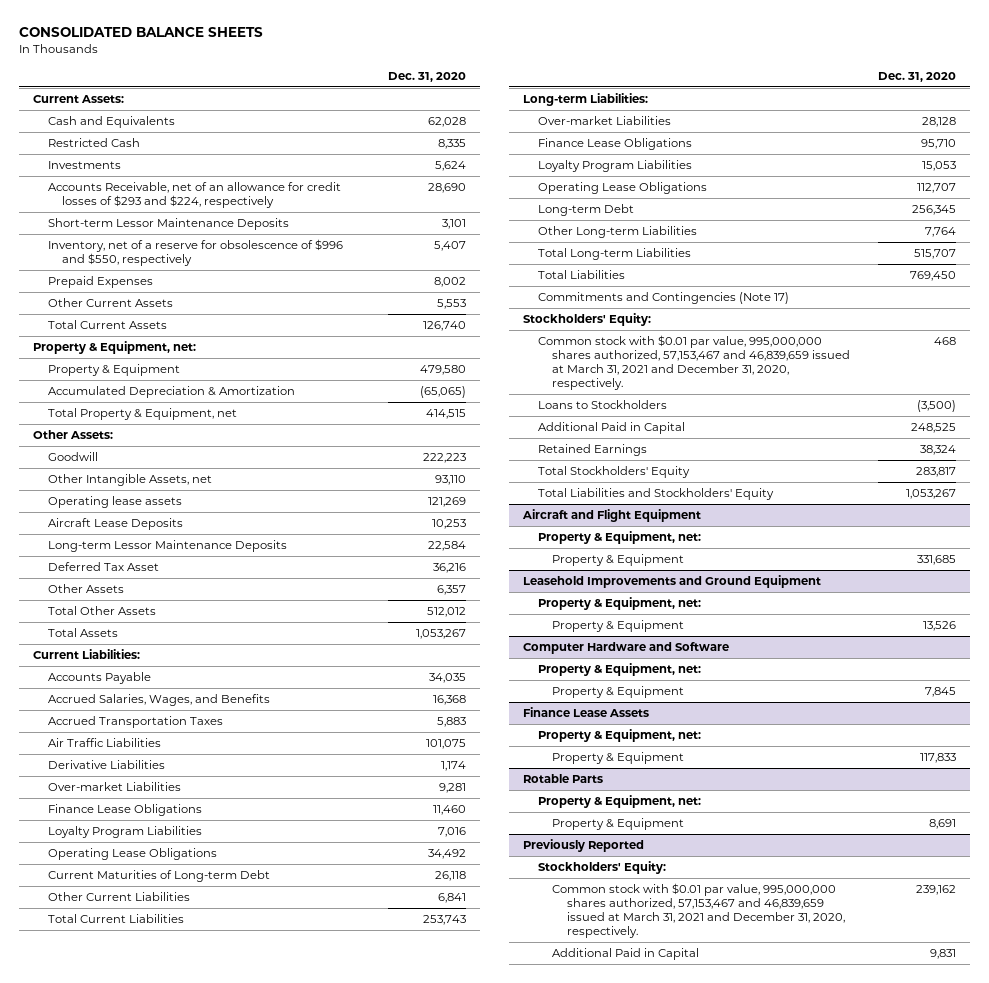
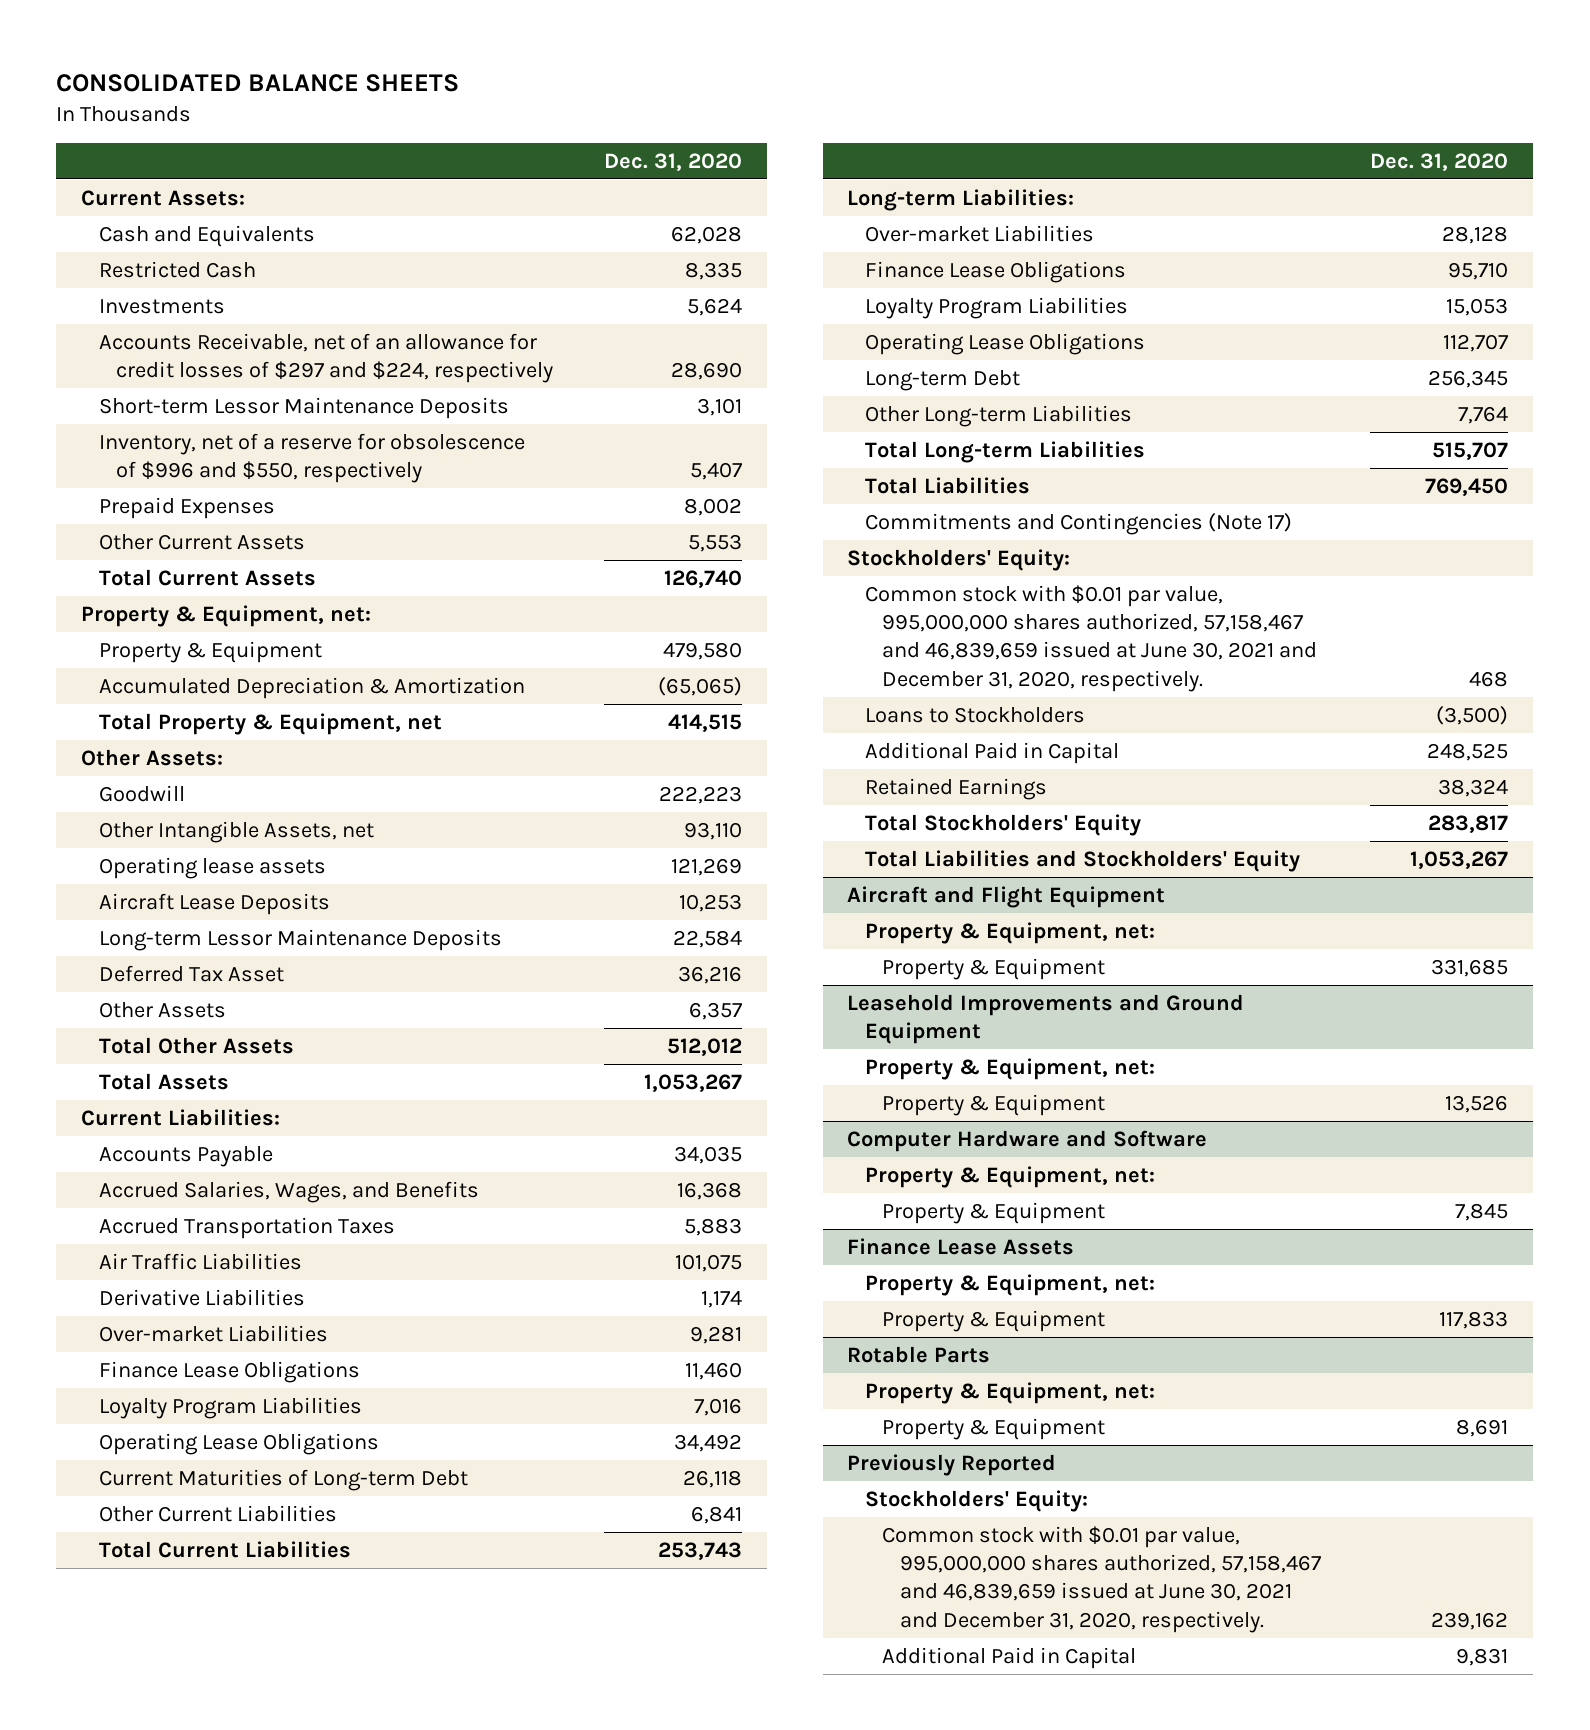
- Accounts Receivable, net of an allowance for credit losses of $293 and $224, respectively | 28,690
+ Accounts Receivable, net of an allowance for credit losses of $297 and $224, respectively | 28,690
- Common stock with $0.01 par value, 995,000,000 shares authorized, 57,153,467 and 46,839,659 issued at March 31, 2021 and December 31, 2020, respectively. | 468
+ Common stock with $0.01 par value, 995,000,000 shares authorized, 57,158,467 and 46,839,659 issued at June 30, 2021 and December 31, 2020, respectively. | 468
@ Previously Reported
- Common stock with $0.01 par value, 995,000,000 shares authorized, 57,153,467 and 46,839,659 issued at March 31, 2021 and December 31, 2020, respectively. | 239,162
+ Common stock with $0.01 par value, 995,000,000 shares authorized, 57,158,467 and 46,839,659 issued at June 30, 2021 and December 31, 2020, respectively. | 239,162

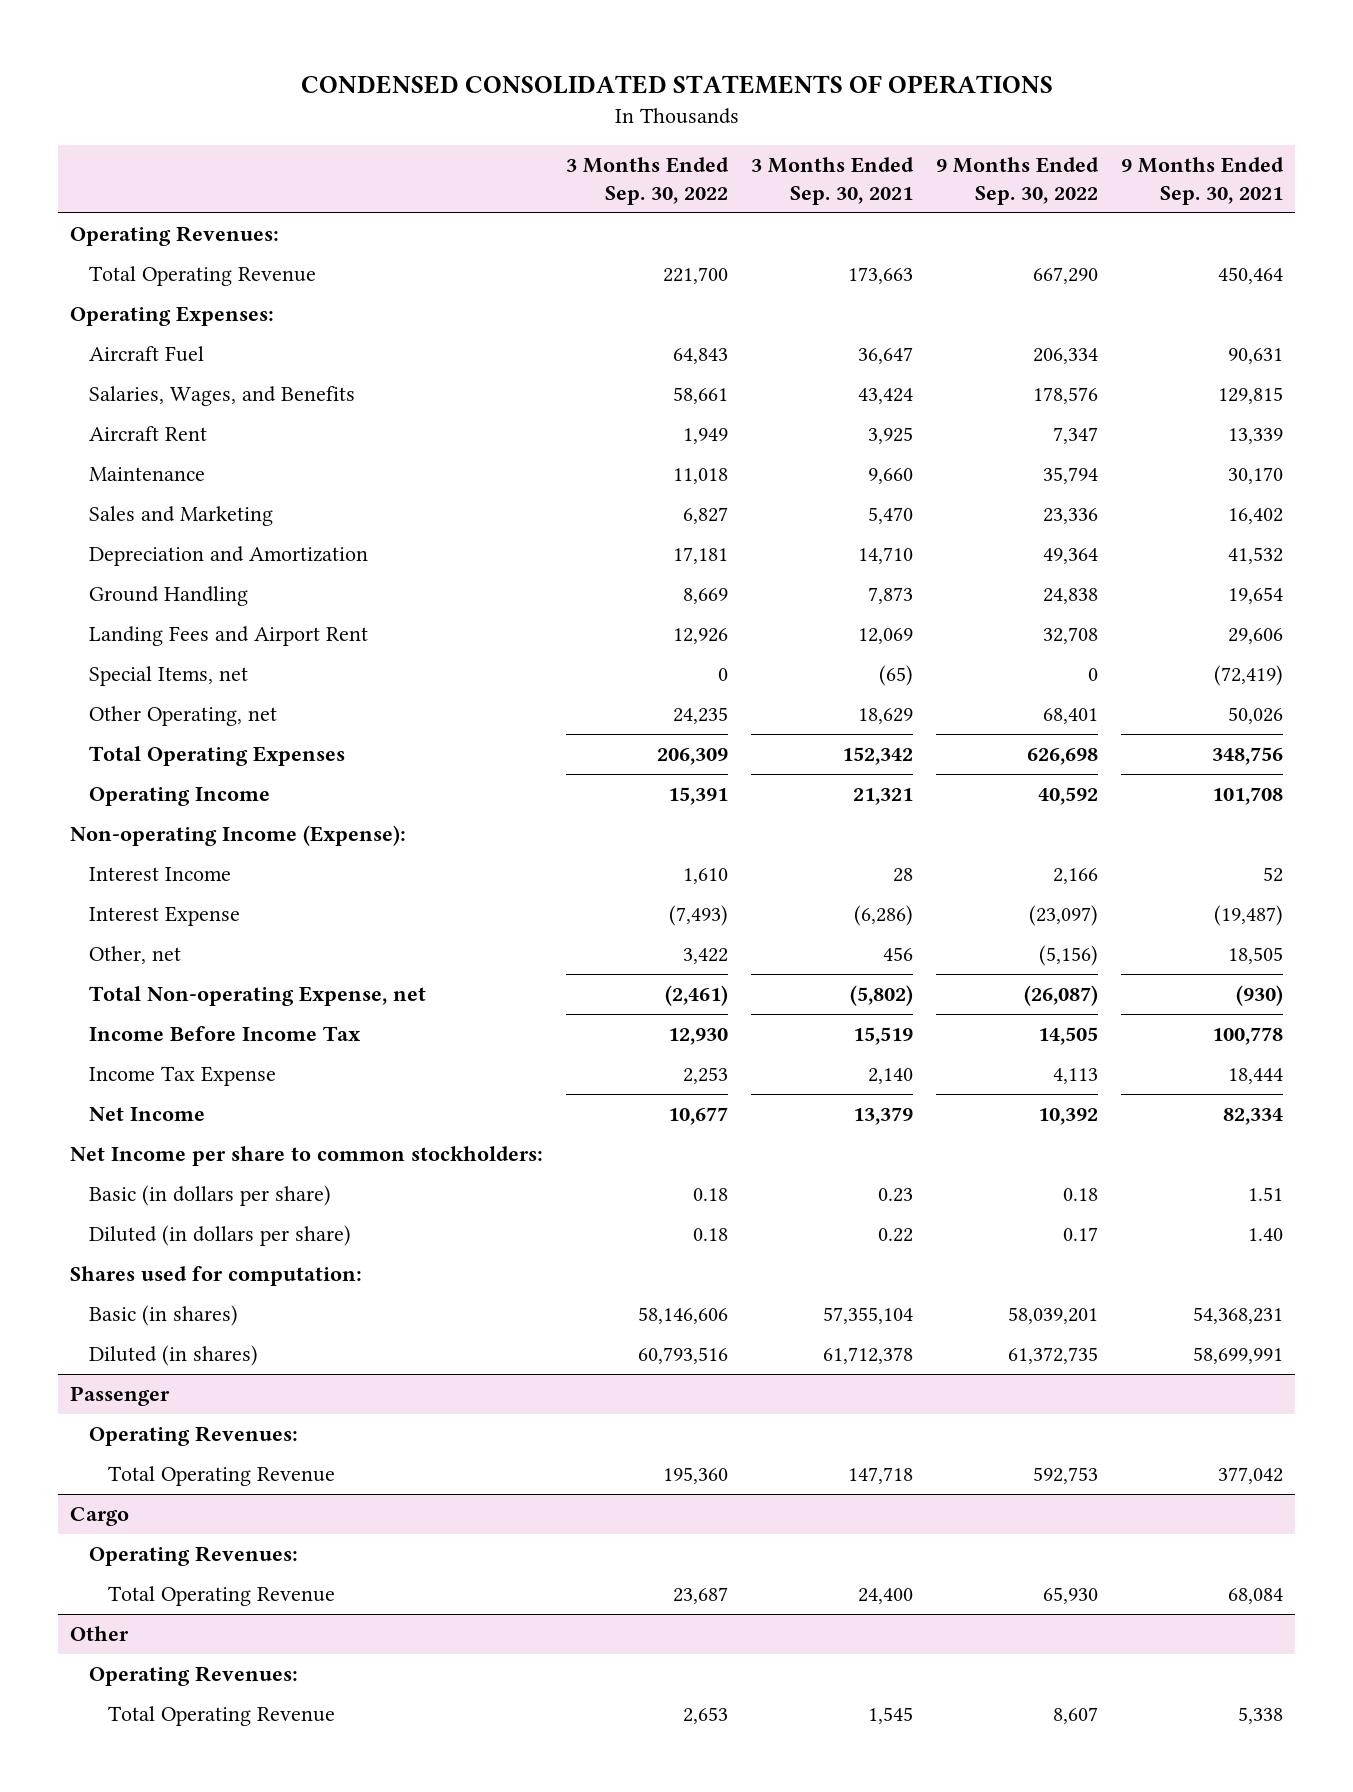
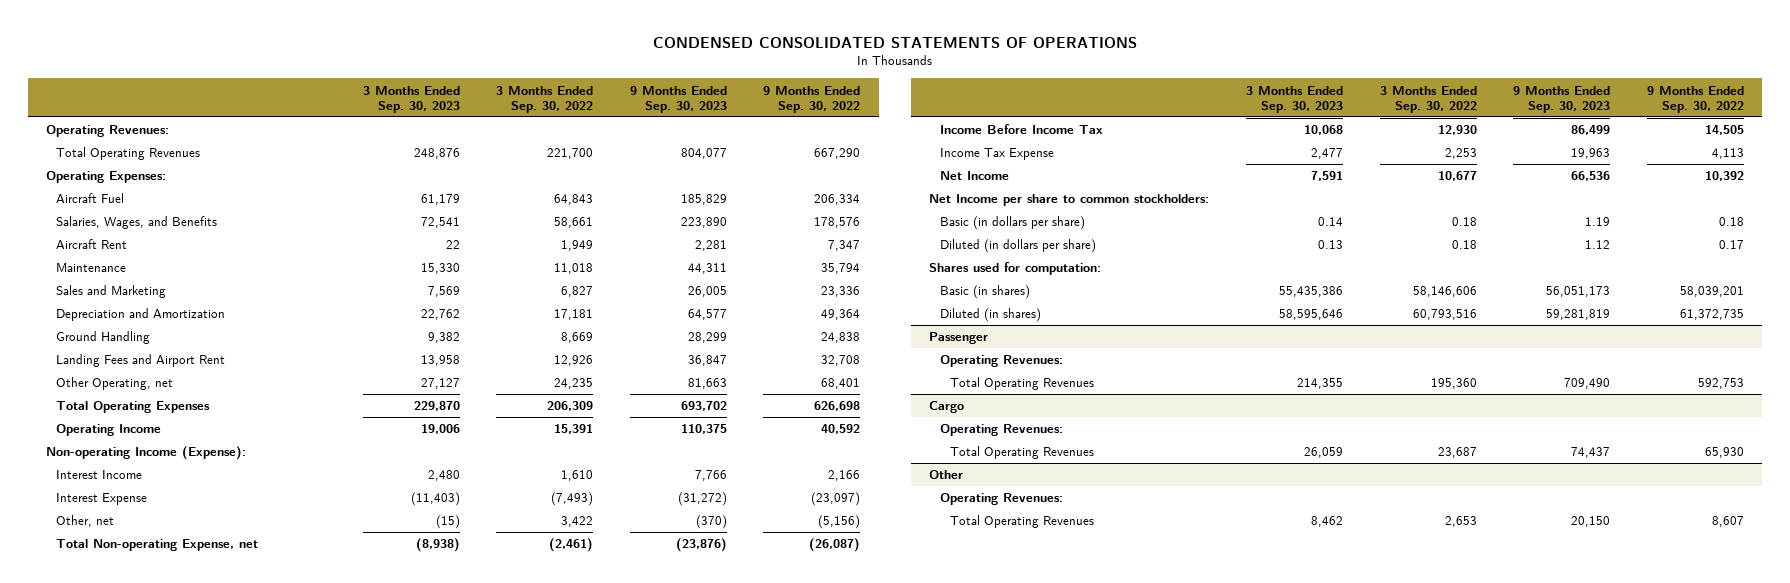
- | 3 Months Ended Sep. 30, 2022 | 3 Months Ended Sep. 30, 2021 | 9 Months Ended Sep. 30, 2022 | 9 Months Ended Sep. 30, 2021
+ | 3 Months Ended Sep. 30, 2023 | 3 Months Ended Sep. 30, 2022 | 9 Months Ended Sep. 30, 2023 | 9 Months Ended Sep. 30, 2022
- Total Operating Revenue | 221,700 | 173,663 | 667,290 | 450,464
+ Total Operating Revenues | 248,876 | 221,700 | 804,077 | 667,290
- Special Items, net | 0 | (65) | 0 | (72,419)
@ Passenger
- Total Operating Revenue | 195,360 | 147,718 | 592,753 | 377,042
+ Total Operating Revenues | 214,355 | 195,360 | 709,490 | 592,753
@ Cargo
- Total Operating Revenue | 23,687 | 24,400 | 65,930 | 68,084
+ Total Operating Revenues | 26,059 | 23,687 | 74,437 | 65,930
@ Other
- Total Operating Revenue | 2,653 | 1,545 | 8,607 | 5,338
+ Total Operating Revenues | 8,462 | 2,653 | 20,150 | 8,607

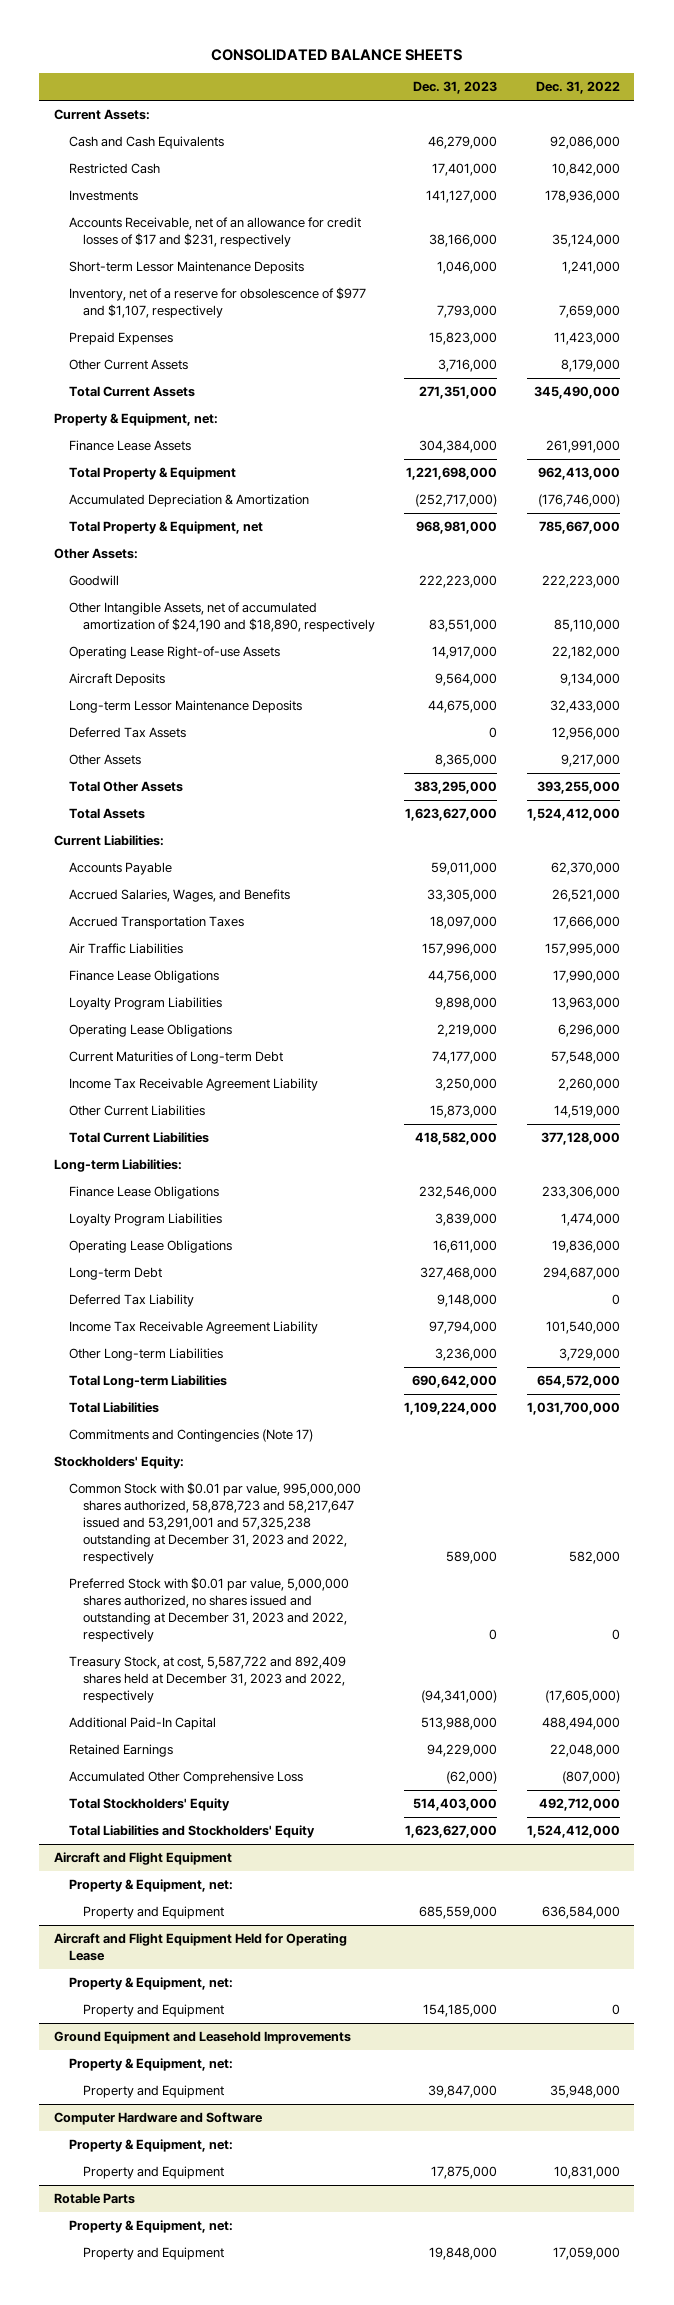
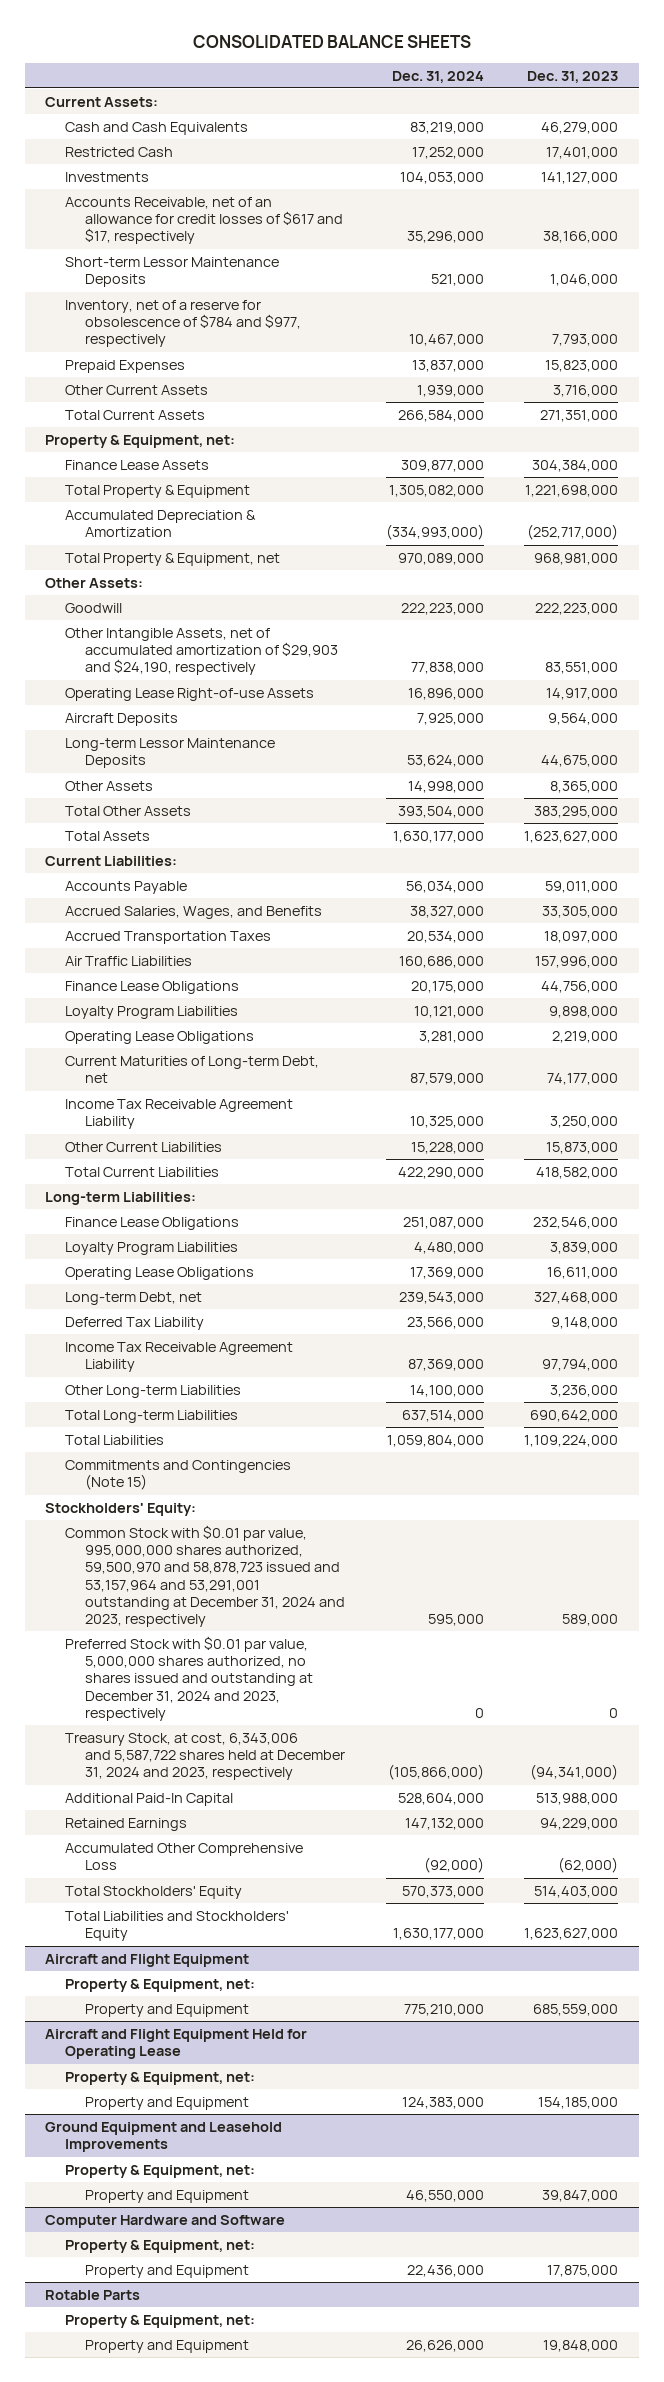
- | Dec. 31, 2023 | Dec. 31, 2022
+ | Dec. 31, 2024 | Dec. 31, 2023
- Accounts Receivable, net of an allowance for credit losses of $17 and $231, respectively | 38,166,000 | 35,124,000
+ Accounts Receivable, net of an allowance for credit losses of $617 and $17, respectively | 35,296,000 | 38,166,000
- Inventory, net of a reserve for obsolescence of $977 and $1,107, respectively | 7,793,000 | 7,659,000
+ Inventory, net of a reserve for obsolescence of $784 and $977, respectively | 10,467,000 | 7,793,000
- Other Intangible Assets, net of accumulated amortization of $24,190 and $18,890, respectively | 83,551,000 | 85,110,000
+ Other Intangible Assets, net of accumulated amortization of $29,903 and $24,190, respectively | 77,838,000 | 83,551,000
- Deferred Tax Assets | 0 | 12,956,000
- Current Maturities of Long-term Debt | 74,177,000 | 57,548,000
+ Current Maturities of Long-term Debt, net | 87,579,000 | 74,177,000
- Long-term Debt | 327,468,000 | 294,687,000
+ Long-term Debt, net | 239,543,000 | 327,468,000
- Commitments and Contingencies (Note 17)
+ Commitments and Contingencies (Note 15)
- Common Stock with $0.01 par value, 995,000,000 shares authorized, 58,878,723 and 58,217,647 issued and 53,291,001 and 57,325,238 outstanding at December 31, 2023 and 2022, respectively | 589,000 | 582,000
- Preferred Stock with $0.01 par value, 5,000,000 shares authorized, no shares issued and outstanding at December 31, 2023 and 2022, respectively | 0 | 0
- Treasury Stock, at cost, 5,587,722 and 892,409 shares held at December 31, 2023 and 2022, respectively | (94,341,000) | (17,605,000)
+ Common Stock with $0.01 par value, 995,000,000 shares authorized, 59,500,970 and 58,878,723 issued and 53,157,964 and 53,291,001 outstanding at December 31, 2024 and 2023, respectively | 595,000 | 589,000
+ Preferred Stock with $0.01 par value, 5,000,000 shares authorized, no shares issued and outstanding at December 31, 2024 and 2023, respectively | 0 | 0
+ Treasury Stock, at cost, 6,343,006 and 5,587,722 shares held at December 31, 2024 and 2023, respectively | (105,866,000) | (94,341,000)

